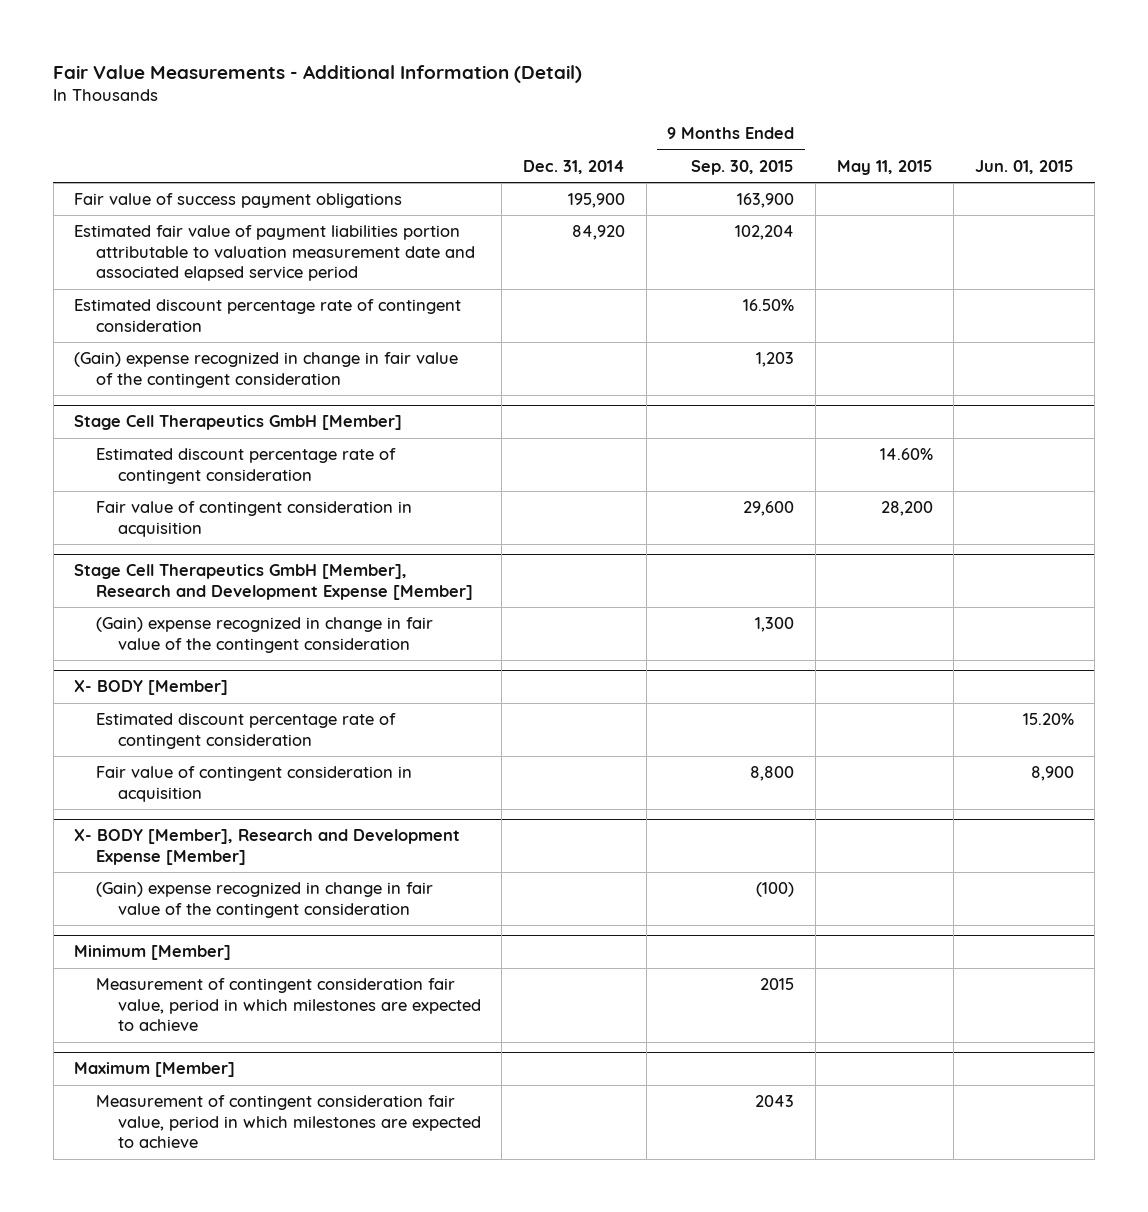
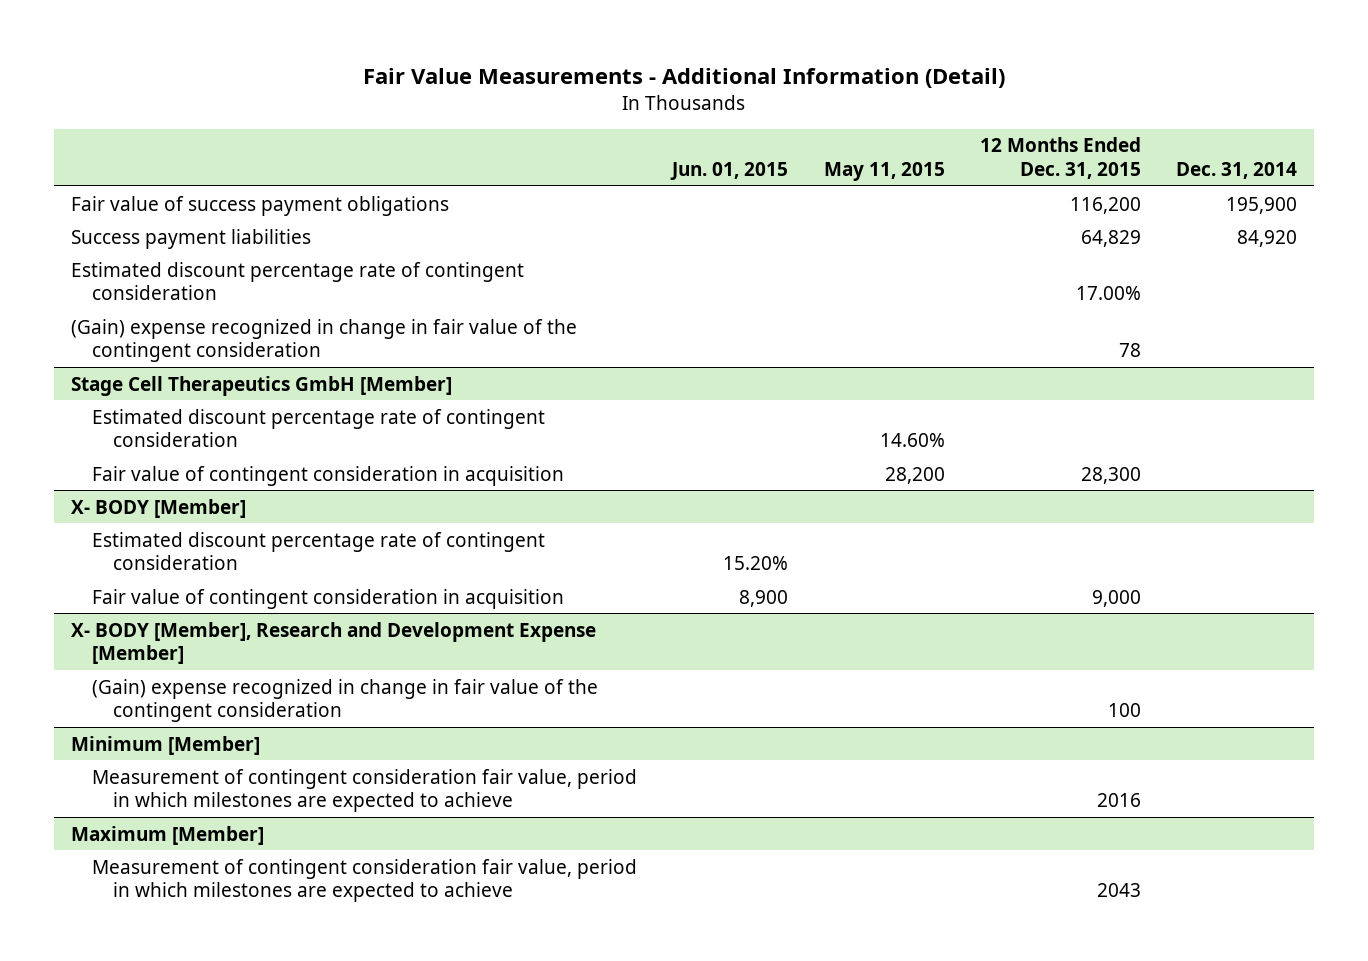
- | Dec. 31, 2014 | 9 Months Ended Sep. 30, 2015 | May 11, 2015 | Jun. 01, 2015
+ | Jun. 01, 2015 | May 11, 2015 | 12 Months Ended Dec. 31, 2015 | Dec. 31, 2014
- Estimated fair value of payment liabilities portion attributable to valuation measurement date and associated elapsed service period | 84,920 | 102,204 | |
+ Success payment liabilities | | | 64,829 | 84,920
- Stage Cell Therapeutics GmbH [Member], Research and Development Expense [Member]
- (Gain) expense recognized in change in fair value of the contingent consideration | | 1,300 | |

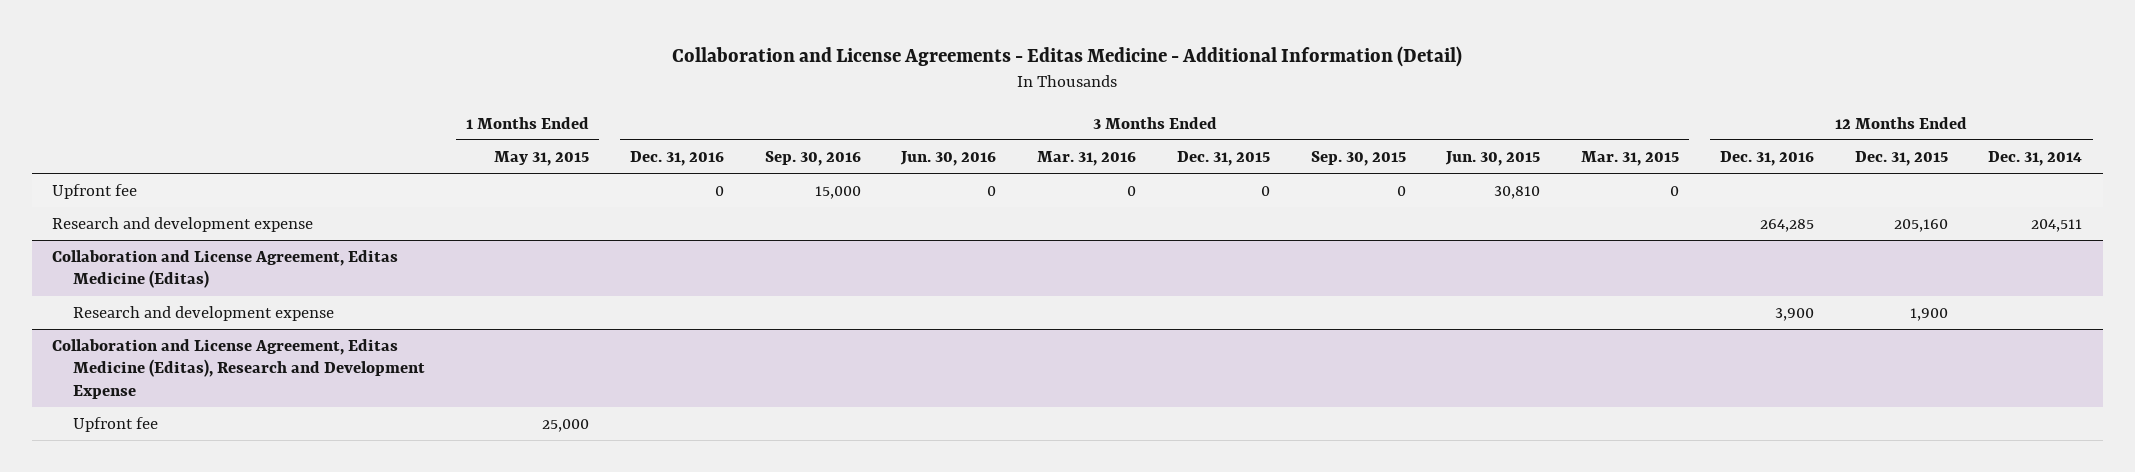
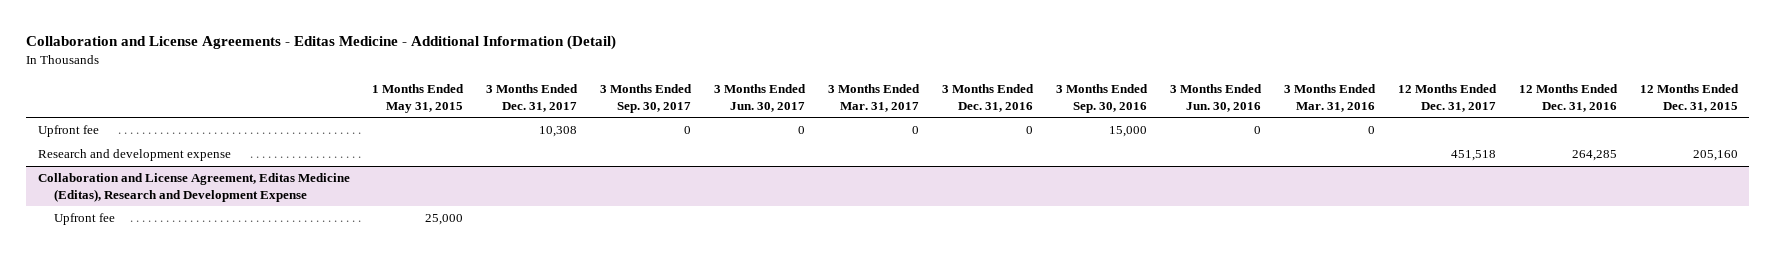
- | 1 Months Ended May 31, 2015 | 3 Months Ended Dec. 31, 2016 | 3 Months Ended Sep. 30, 2016 | 3 Months Ended Jun. 30, 2016 | 3 Months Ended Mar. 31, 2016 | 3 Months Ended Dec. 31, 2015 | 3 Months Ended Sep. 30, 2015 | 3 Months Ended Jun. 30, 2015 | 3 Months Ended Mar. 31, 2015 | 12 Months Ended Dec. 31, 2016 | 12 Months Ended Dec. 31, 2015 | 12 Months Ended Dec. 31, 2014
+ | 1 Months Ended May 31, 2015 | 3 Months Ended Dec. 31, 2017 | 3 Months Ended Sep. 30, 2017 | 3 Months Ended Jun. 30, 2017 | 3 Months Ended Mar. 31, 2017 | 3 Months Ended Dec. 31, 2016 | 3 Months Ended Sep. 30, 2016 | 3 Months Ended Jun. 30, 2016 | 3 Months Ended Mar. 31, 2016 | 12 Months Ended Dec. 31, 2017 | 12 Months Ended Dec. 31, 2016 | 12 Months Ended Dec. 31, 2015
- Collaboration and License Agreement, Editas Medicine (Editas)
- Research and development expense | | | | | | | | | | 3,900 | 1,900 |

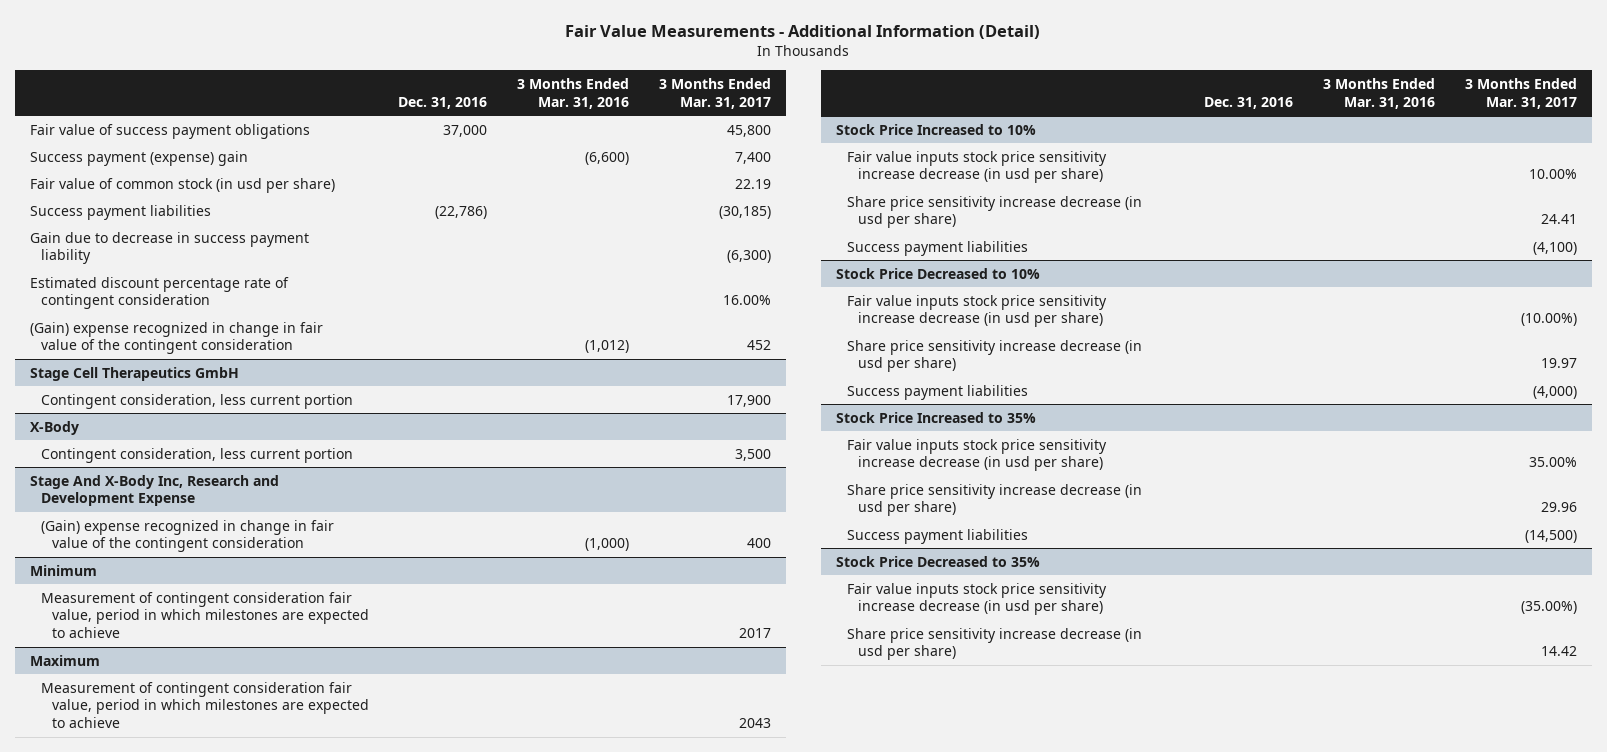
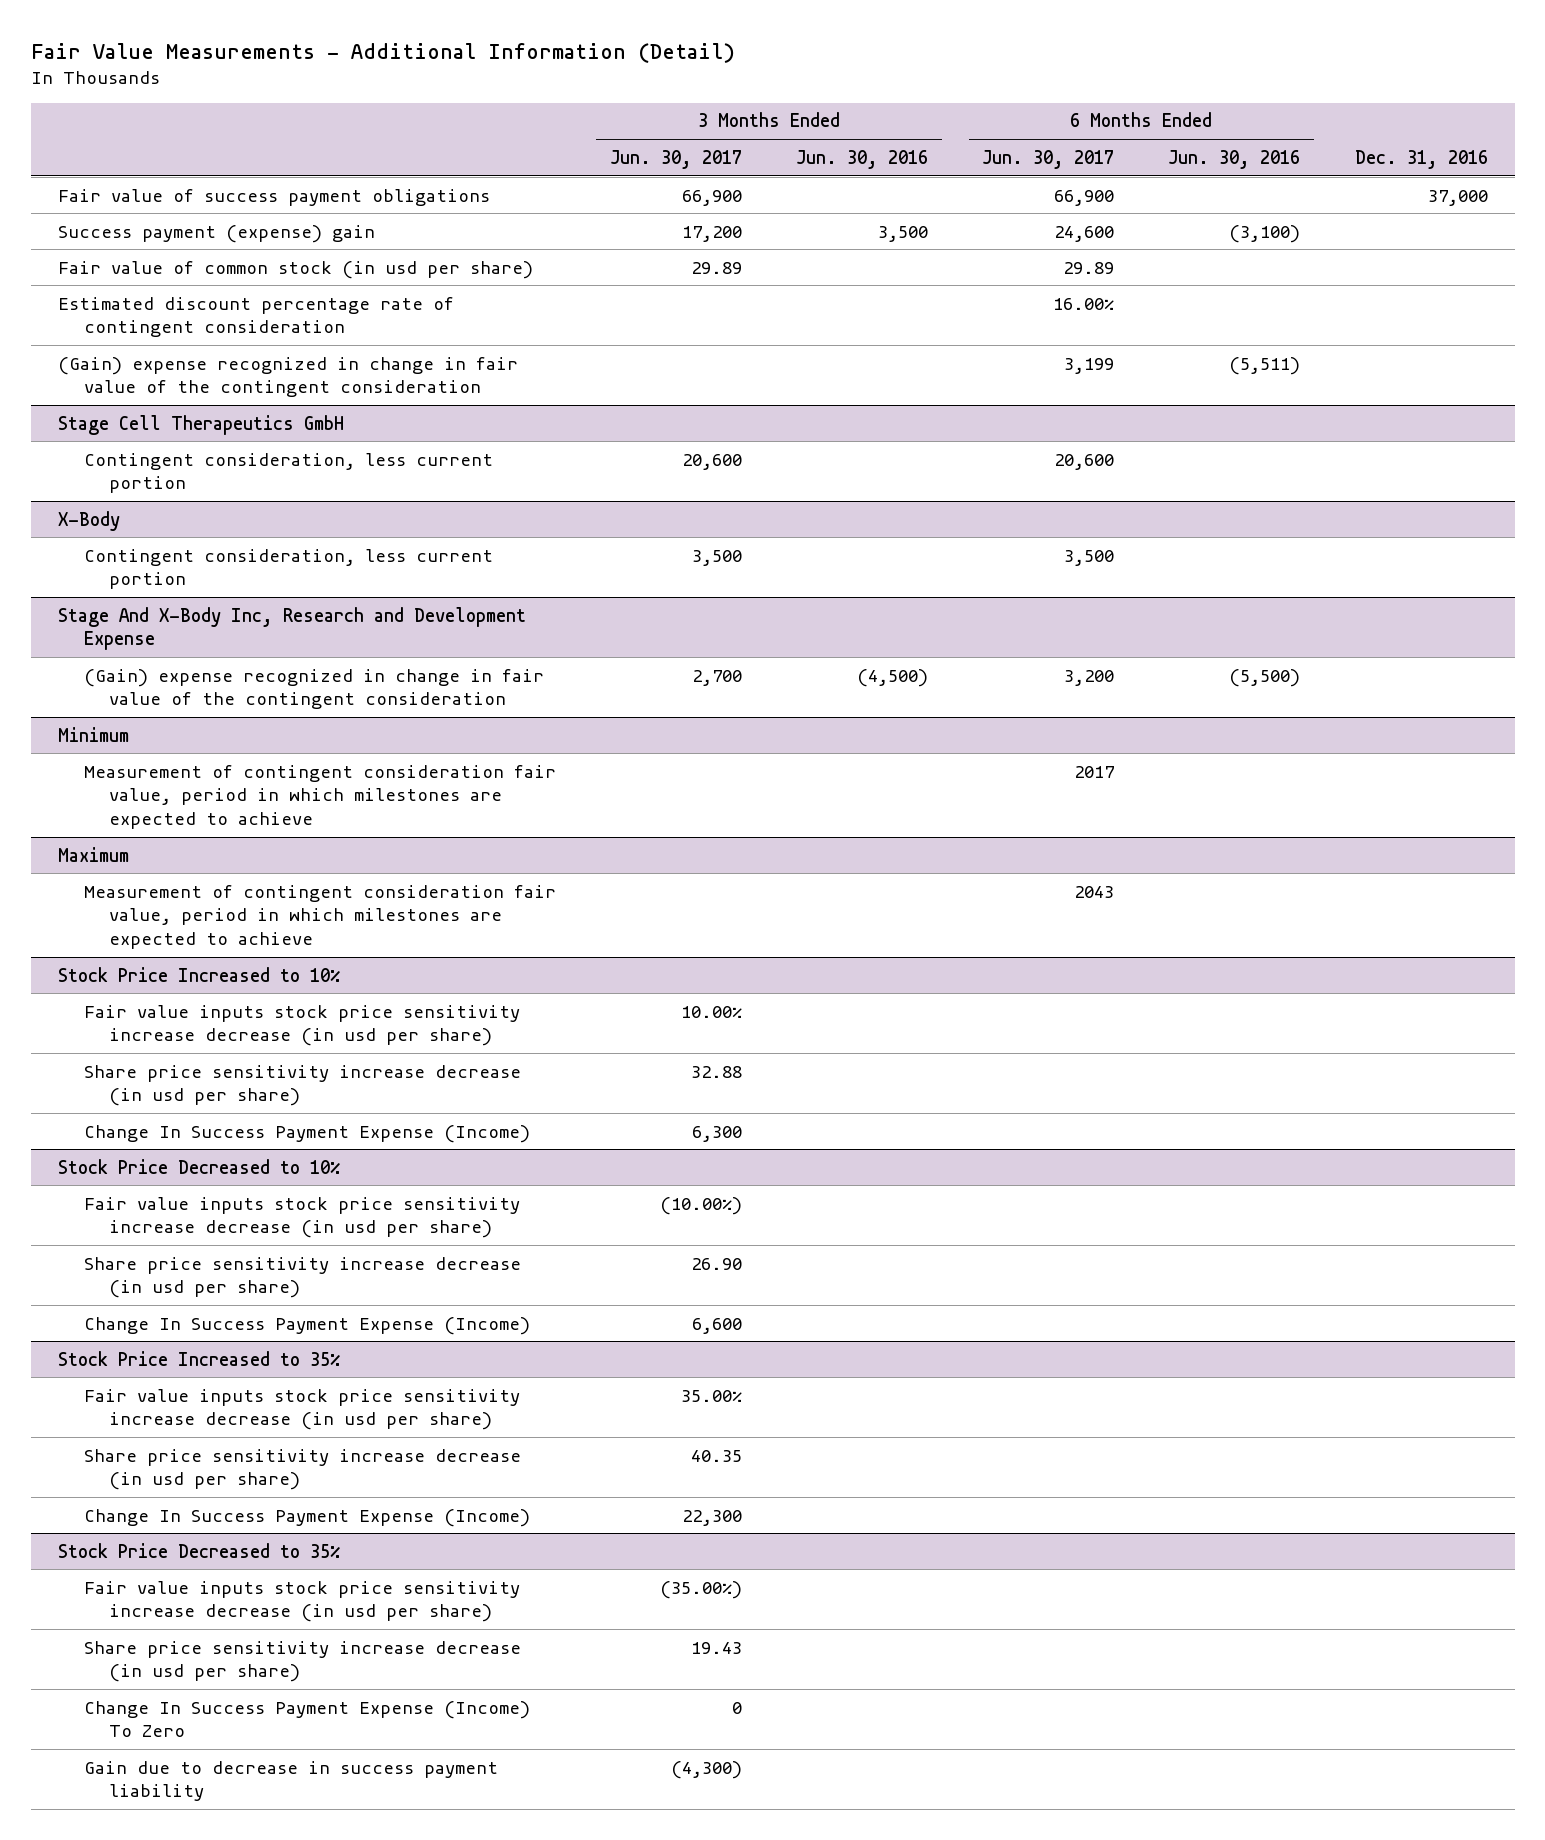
- | Dec. 31, 2016 | 3 Months Ended Mar. 31, 2016 | 3 Months Ended Mar. 31, 2017
+ | 3 Months Ended Jun. 30, 2017 | 3 Months Ended Jun. 30, 2016 | 6 Months Ended Jun. 30, 2017 | 6 Months Ended Jun. 30, 2016 | Dec. 31, 2016
- Success payment liabilities | (22,786) | | (30,185)
- Gain due to decrease in success payment liability | | | (6,300)
@ Stock Price Increased to 10%
- Success payment liabilities | | | (4,100)
+ Change In Success Payment Expense (Income) | 6,300 | | | |
@ Stock Price Decreased to 10%
- Success payment liabilities | | | (4,000)
+ Change In Success Payment Expense (Income) | 6,600 | | | |
@ Stock Price Increased to 35%
- Success payment liabilities | | | (14,500)
+ Change In Success Payment Expense (Income) | 22,300 | | | |
@ Stock Price Decreased to 35%
+ Change In Success Payment Expense (Income) To Zero | 0 | | | |
+ Gain due to decrease in success payment liability | (4,300) | | | |

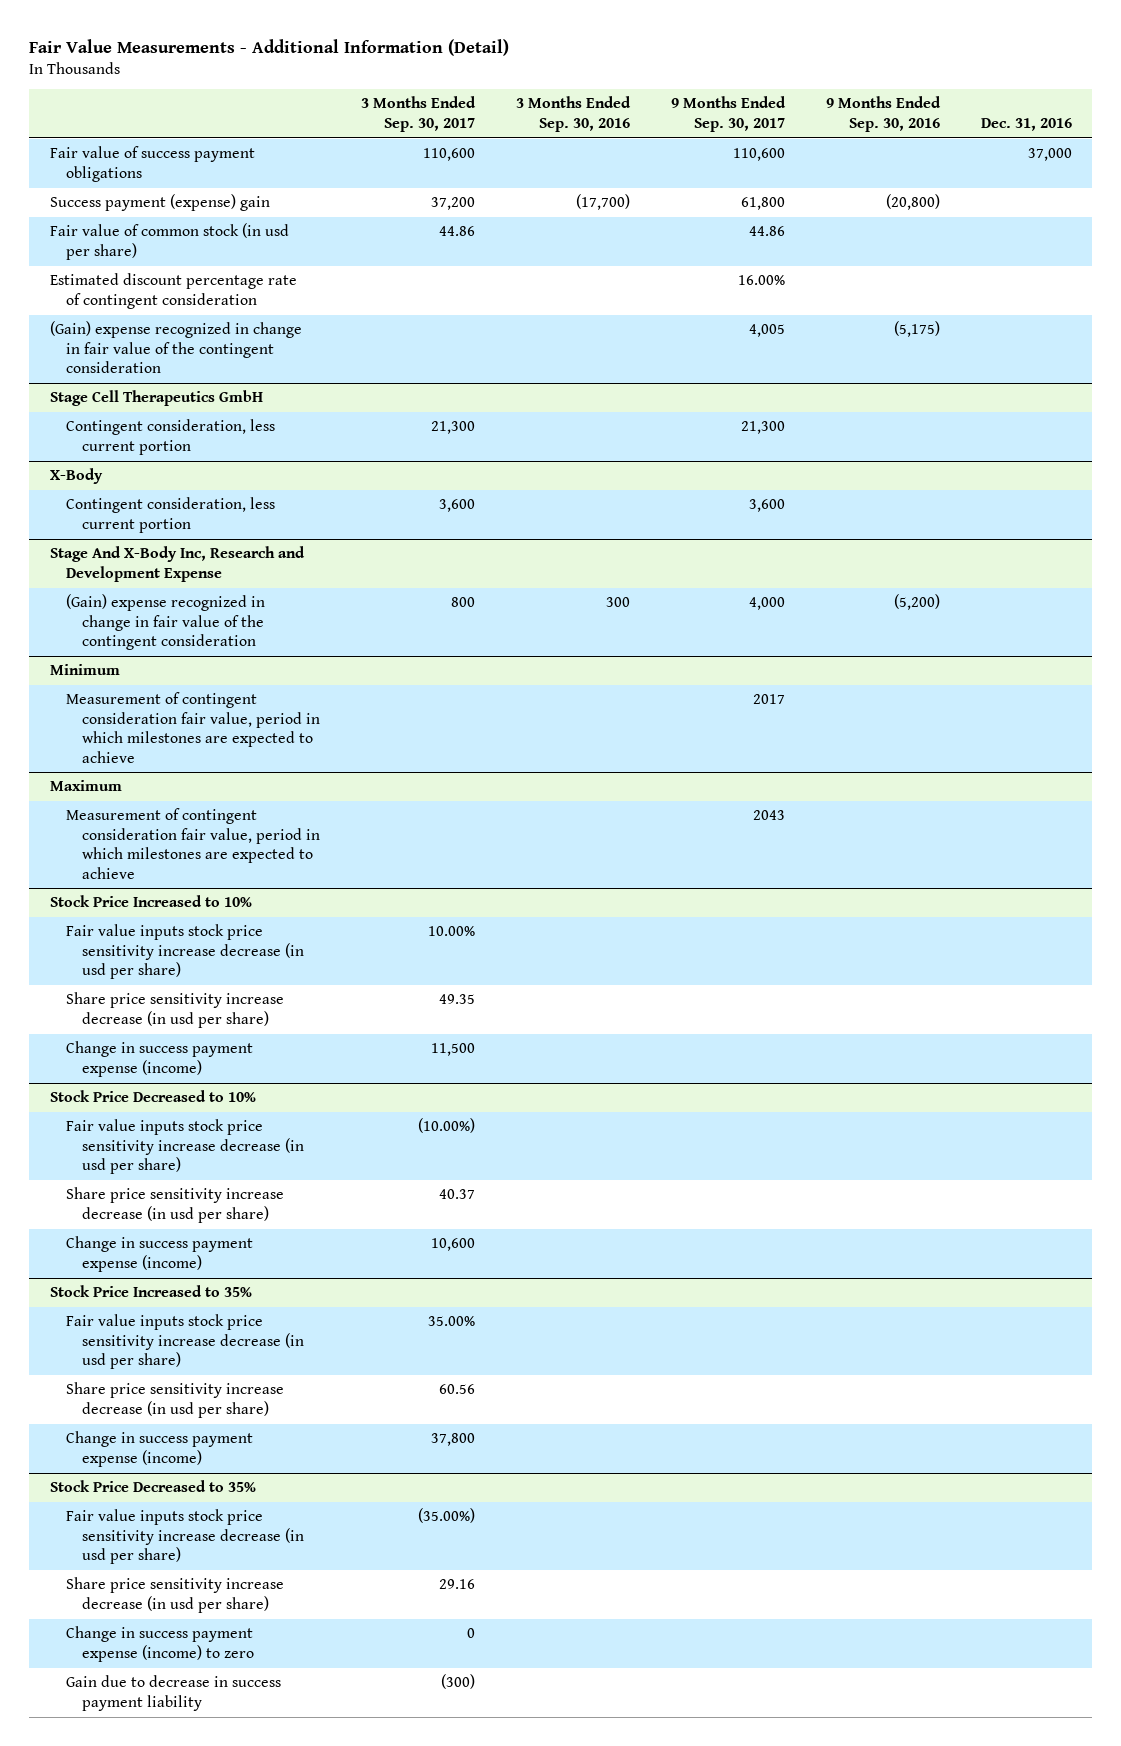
- | 3 Months Ended Jun. 30, 2017 | 3 Months Ended Jun. 30, 2016 | 6 Months Ended Jun. 30, 2017 | 6 Months Ended Jun. 30, 2016 | Dec. 31, 2016
+ | 3 Months Ended Sep. 30, 2017 | 3 Months Ended Sep. 30, 2016 | 9 Months Ended Sep. 30, 2017 | 9 Months Ended Sep. 30, 2016 | Dec. 31, 2016
@ Stock Price Increased to 10%
- Change In Success Payment Expense (Income) | 6,300 | | | |
+ Change in success payment expense (income) | 11,500 | | | |
@ Stock Price Decreased to 10%
- Change In Success Payment Expense (Income) | 6,600 | | | |
+ Change in success payment expense (income) | 10,600 | | | |
@ Stock Price Increased to 35%
- Change In Success Payment Expense (Income) | 22,300 | | | |
+ Change in success payment expense (income) | 37,800 | | | |
@ Stock Price Decreased to 35%
- Change In Success Payment Expense (Income) To Zero | 0 | | | |
+ Change in success payment expense (income) to zero | 0 | | | |

